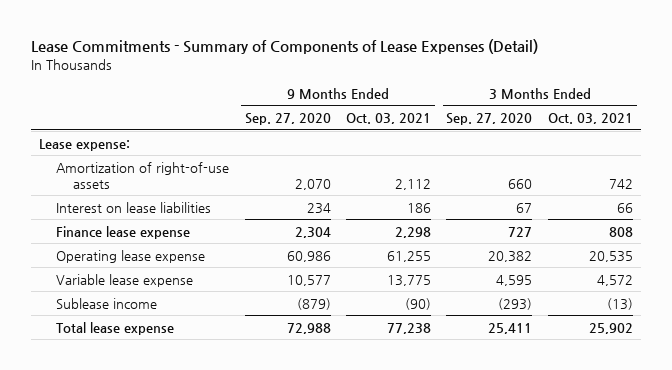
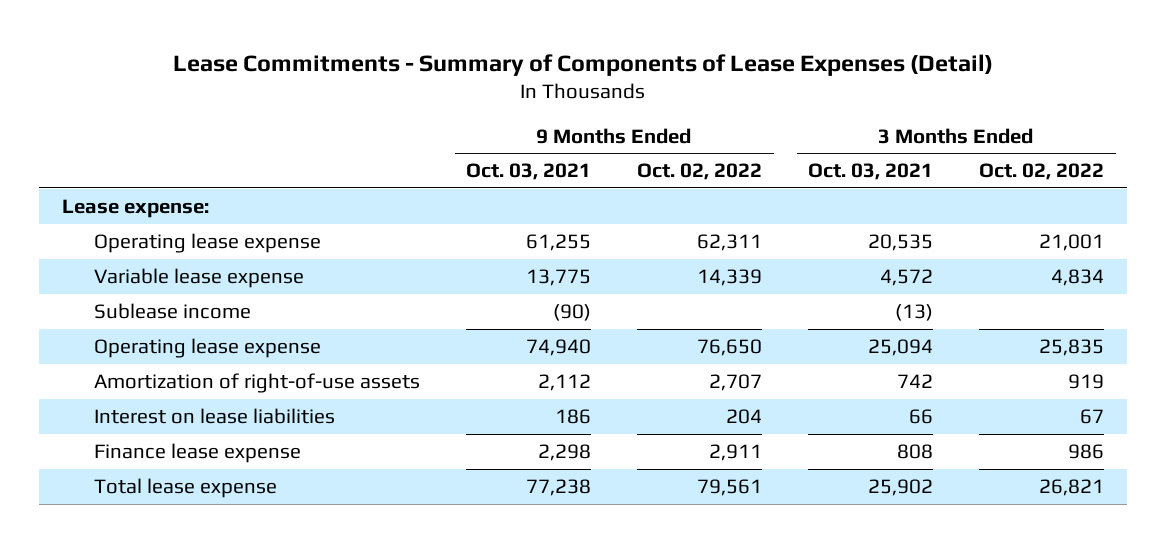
- | 9 Months Ended Sep. 27, 2020 | 9 Months Ended Oct. 03, 2021 | 3 Months Ended Sep. 27, 2020 | 3 Months Ended Oct. 03, 2021
+ | 9 Months Ended Oct. 03, 2021 | 9 Months Ended Oct. 02, 2022 | 3 Months Ended Oct. 03, 2021 | 3 Months Ended Oct. 02, 2022
+ Operating lease expense | 74,940 | 76,650 | 25,094 | 25,835
moved down: Amortization of right-of-use assets | 2,112 | 2,707 | 742 | 919
moved down: Interest on lease liabilities | 186 | 204 | 66 | 67
moved down: Finance lease expense | 2,298 | 2,911 | 808 | 986

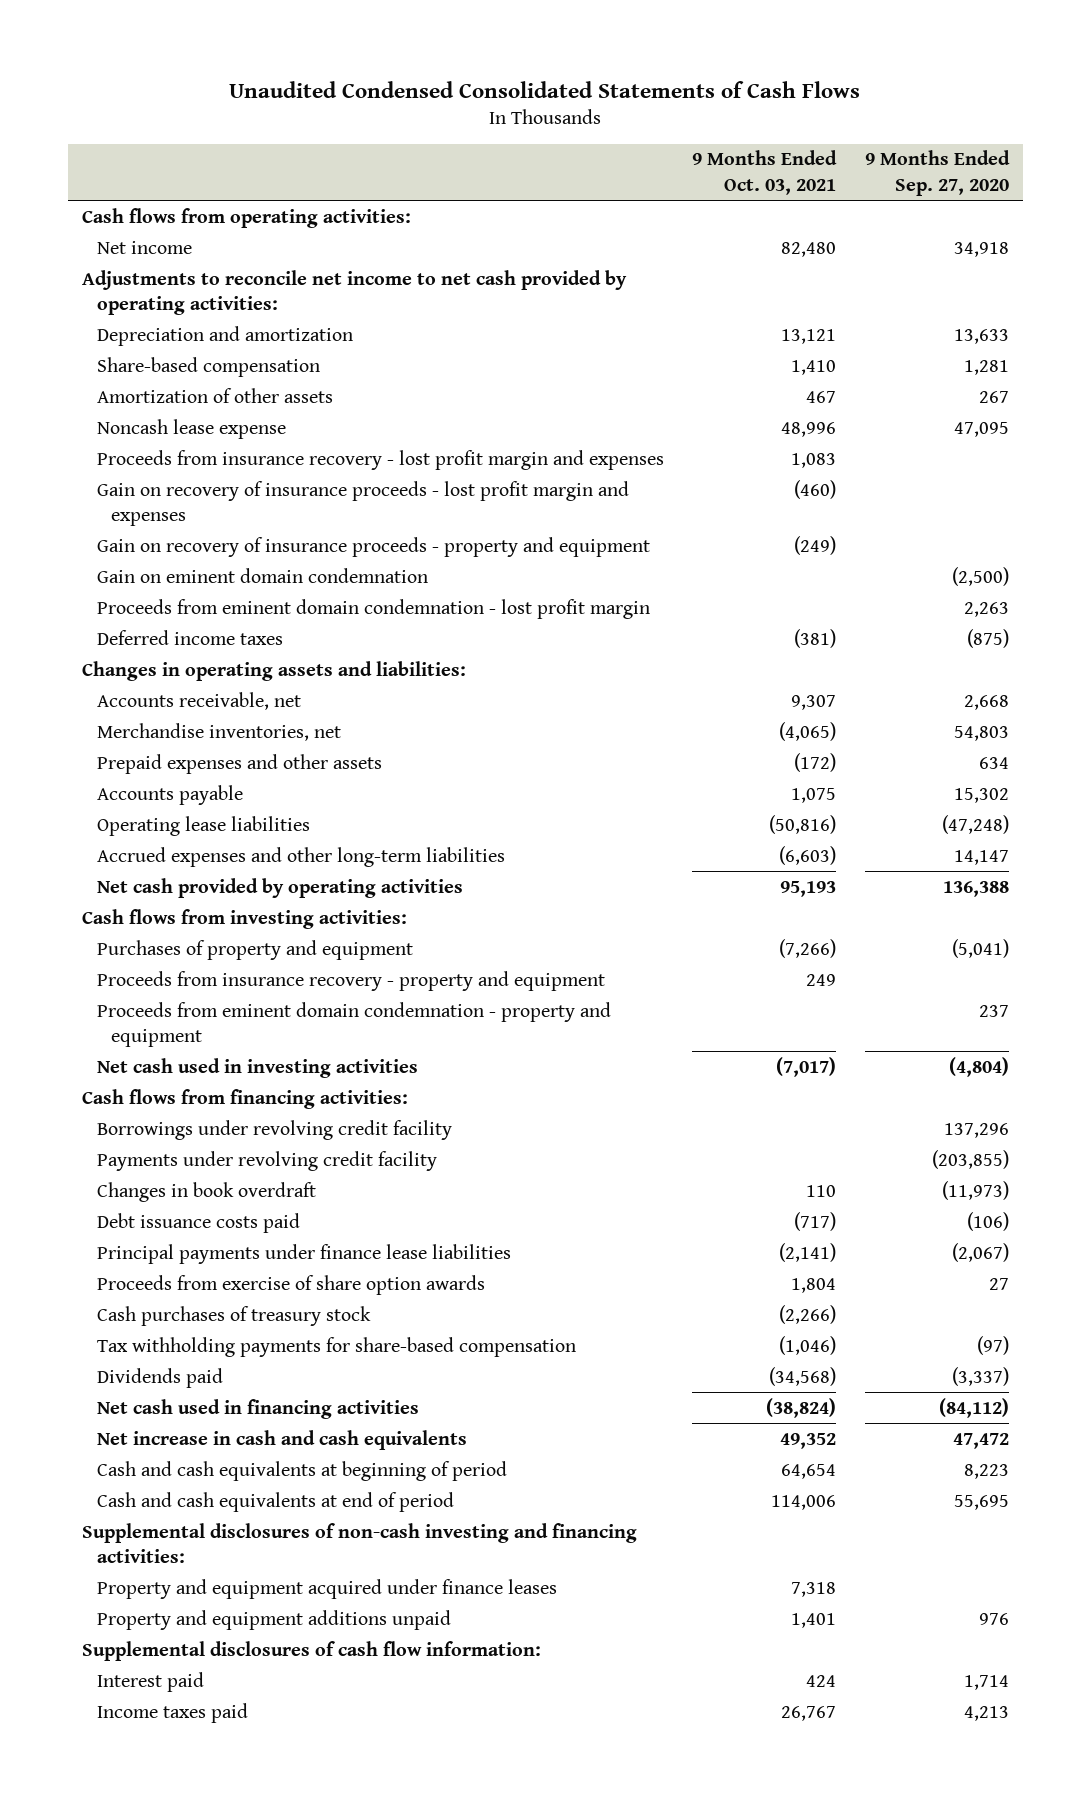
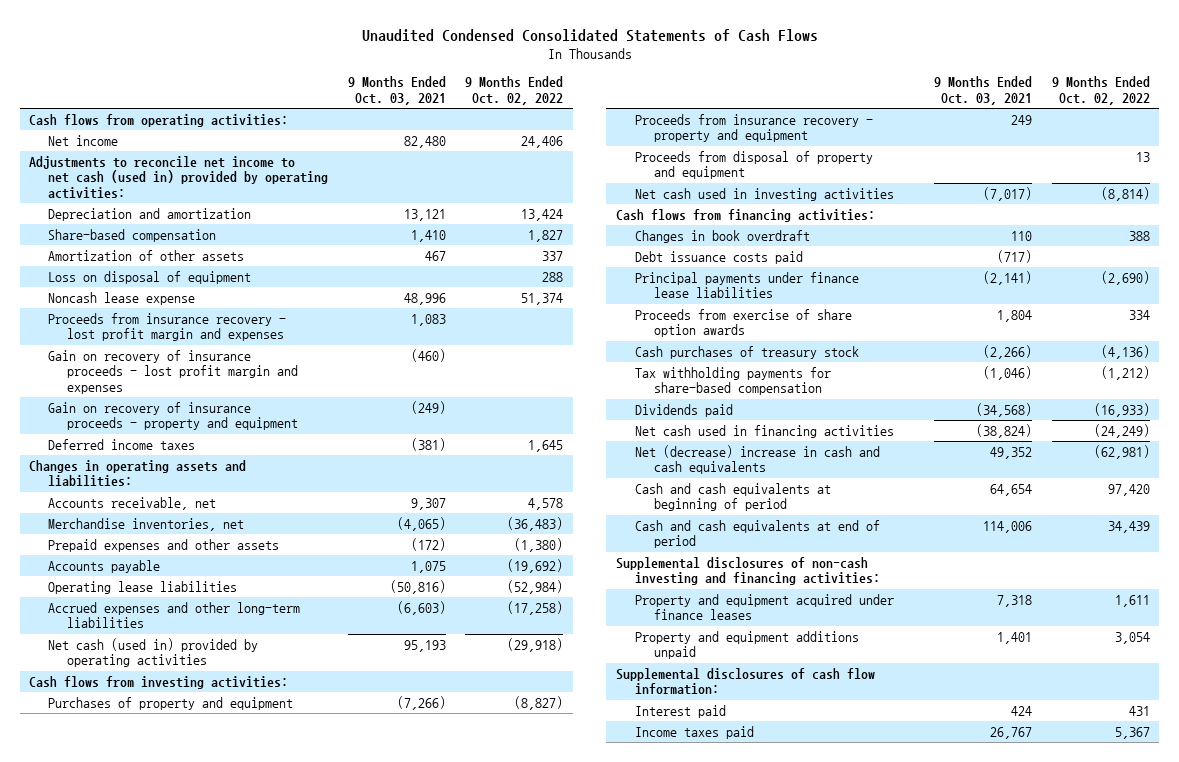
- | 9 Months Ended Oct. 03, 2021 | 9 Months Ended Sep. 27, 2020
+ | 9 Months Ended Oct. 03, 2021 | 9 Months Ended Oct. 02, 2022
- Adjustments to reconcile net income to net cash provided by operating activities:
+ Adjustments to reconcile net income to net cash (used in) provided by operating activities:
+ Loss on disposal of equipment | | 288
- Gain on eminent domain condemnation | | (2,500)
- Proceeds from eminent domain condemnation - lost profit margin | | 2,263
- Net cash provided by operating activities | 95,193 | 136,388
+ Net cash (used in) provided by operating activities | 95,193 | (29,918)
- Proceeds from eminent domain condemnation - property and equipment | | 237
+ Proceeds from disposal of property and equipment | | 13
- Borrowings under revolving credit facility | | 137,296
- Payments under revolving credit facility | | (203,855)
- Net increase in cash and cash equivalents | 49,352 | 47,472
+ Net (decrease) increase in cash and cash equivalents | 49,352 | (62,981)

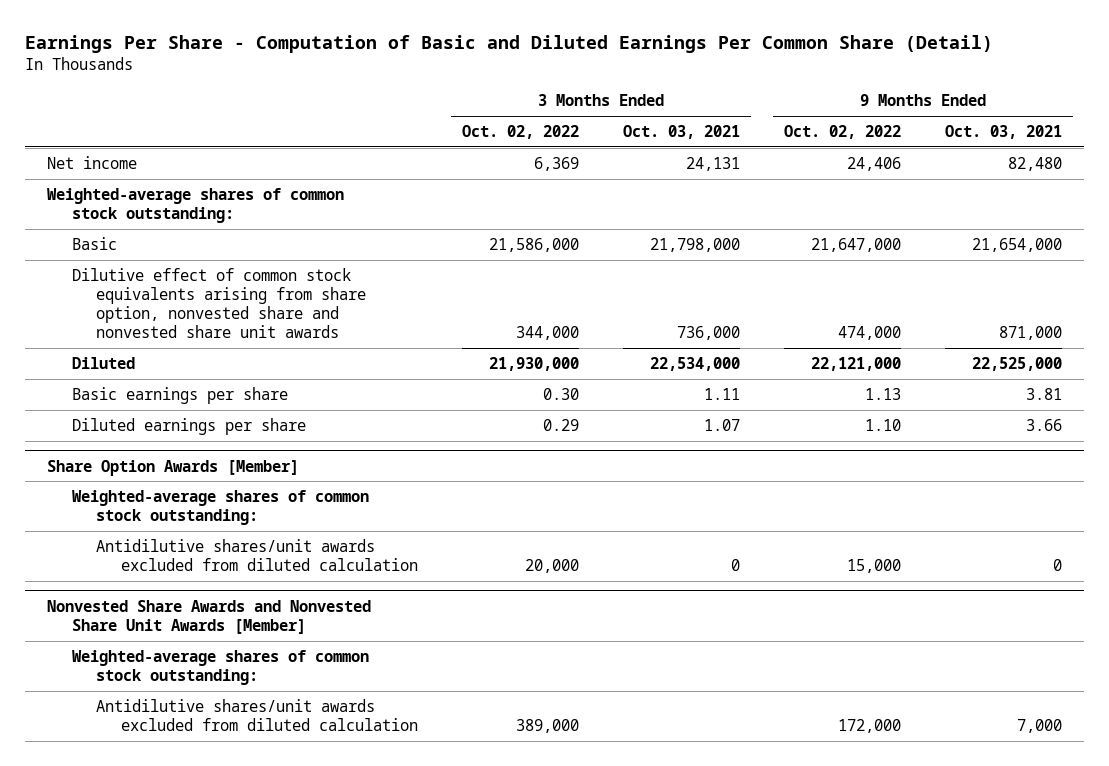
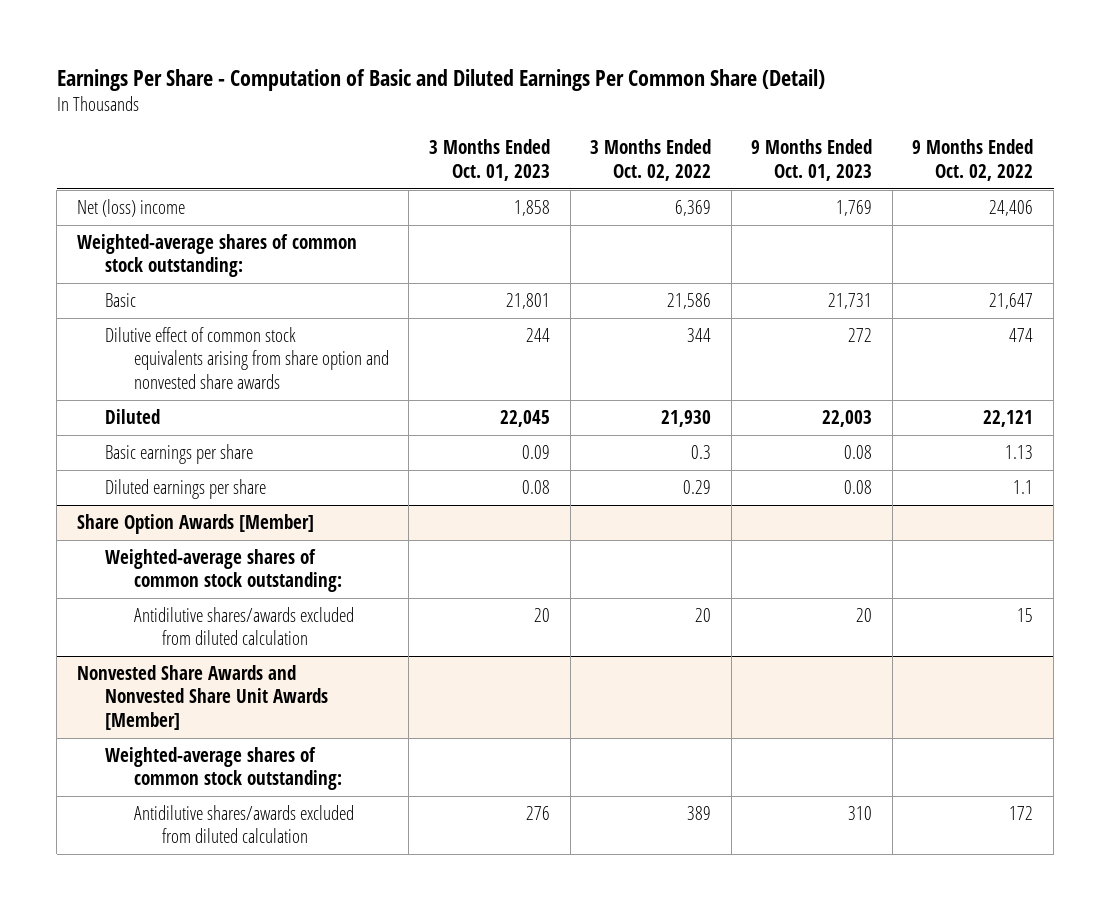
- | 3 Months Ended Oct. 02, 2022 | 3 Months Ended Oct. 03, 2021 | 9 Months Ended Oct. 02, 2022 | 9 Months Ended Oct. 03, 2021
+ | 3 Months Ended Oct. 01, 2023 | 3 Months Ended Oct. 02, 2022 | 9 Months Ended Oct. 01, 2023 | 9 Months Ended Oct. 02, 2022
- Net income | 6,369 | 24,131 | 24,406 | 82,480
+ Net (loss) income | 1,858 | 6,369 | 1,769 | 24,406
- Basic | 21,586,000 | 21,798,000 | 21,647,000 | 21,654,000
- Dilutive effect of common stock equivalents arising from share option, nonvested share and nonvested share unit awards | 344,000 | 736,000 | 474,000 | 871,000
- Diluted | 21,930,000 | 22,534,000 | 22,121,000 | 22,525,000
- Basic earnings per share | 0.30 | 1.11 | 1.13 | 3.81
- Diluted earnings per share | 0.29 | 1.07 | 1.10 | 3.66
+ Basic | 21,801 | 21,586 | 21,731 | 21,647
+ Dilutive effect of common stock equivalents arising from share option and nonvested share awards | 244 | 344 | 272 | 474
+ Diluted | 22,045 | 21,930 | 22,003 | 22,121
+ Basic earnings per share | 0.09 | 0.3 | 0.08 | 1.13
+ Diluted earnings per share | 0.08 | 0.29 | 0.08 | 1.1
@ Share Option Awards [Member]
- Antidilutive shares/unit awards excluded from diluted calculation | 20,000 | 0 | 15,000 | 0
+ Antidilutive shares/awards excluded from diluted calculation | 20 | 20 | 20 | 15
@ Nonvested Share Awards and Nonvested Share Unit Awards [Member]
- Antidilutive shares/unit awards excluded from diluted calculation | 389,000 | | 172,000 | 7,000
+ Antidilutive shares/awards excluded from diluted calculation | 276 | 389 | 310 | 172

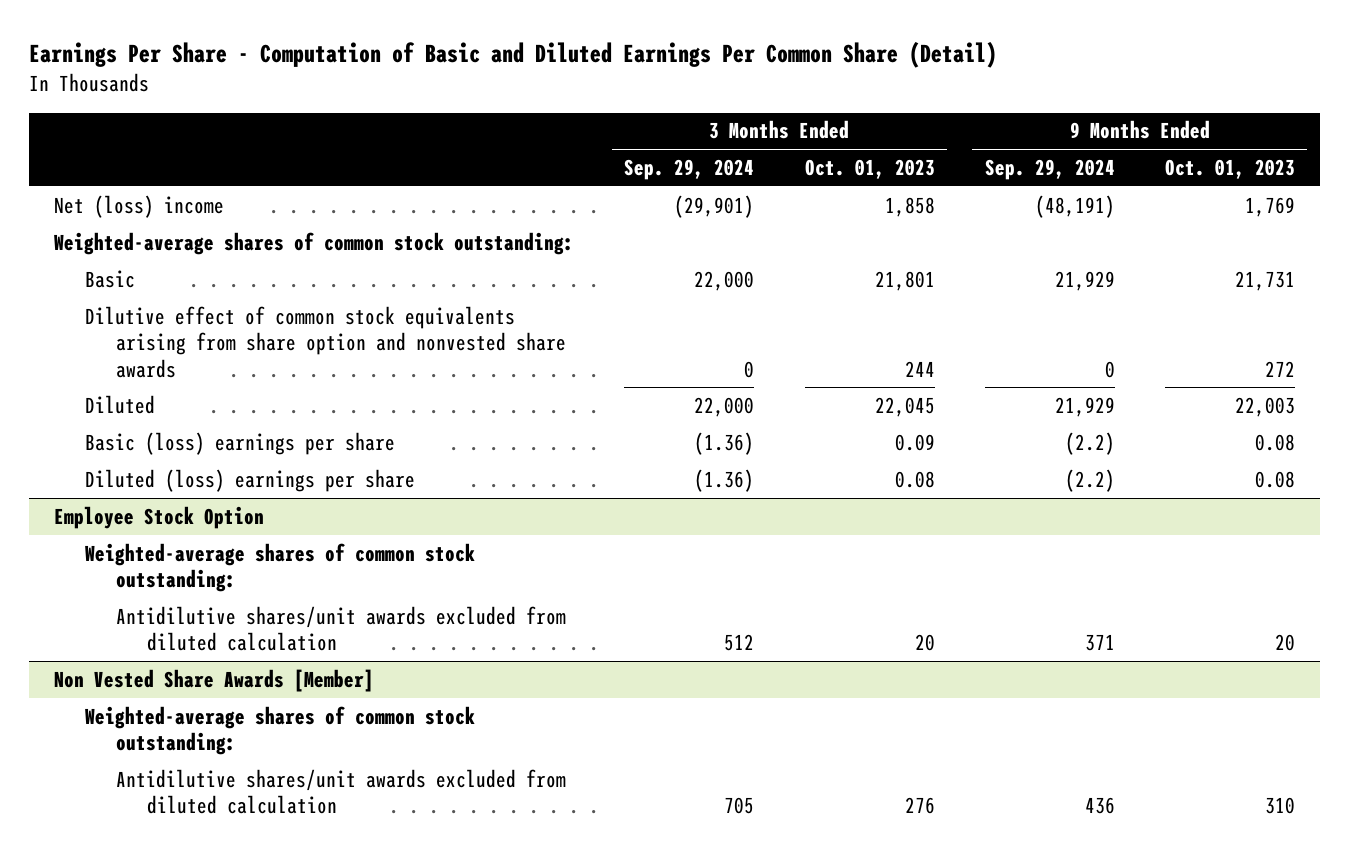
- | 3 Months Ended Oct. 01, 2023 | 3 Months Ended Oct. 02, 2022 | 9 Months Ended Oct. 01, 2023 | 9 Months Ended Oct. 02, 2022
+ | 3 Months Ended Sep. 29, 2024 | 3 Months Ended Oct. 01, 2023 | 9 Months Ended Sep. 29, 2024 | 9 Months Ended Oct. 01, 2023
- Basic earnings per share | 0.09 | 0.3 | 0.08 | 1.13
- Diluted earnings per share | 0.08 | 0.29 | 0.08 | 1.1
- Share Option Awards [Member]
+ Basic (loss) earnings per share | (1.36) | 0.09 | (2.2) | 0.08
+ Diluted (loss) earnings per share | (1.36) | 0.08 | (2.2) | 0.08
+ Employee Stock Option
- Antidilutive shares/awards excluded from diluted calculation | 20 | 20 | 20 | 15
- Nonvested Share Awards and Nonvested Share Unit Awards [Member]
+ Antidilutive shares/unit awards excluded from diluted calculation | 512 | 20 | 371 | 20
+ Non Vested Share Awards [Member]
- Antidilutive shares/awards excluded from diluted calculation | 276 | 389 | 310 | 172
+ Antidilutive shares/unit awards excluded from diluted calculation | 705 | 276 | 436 | 310

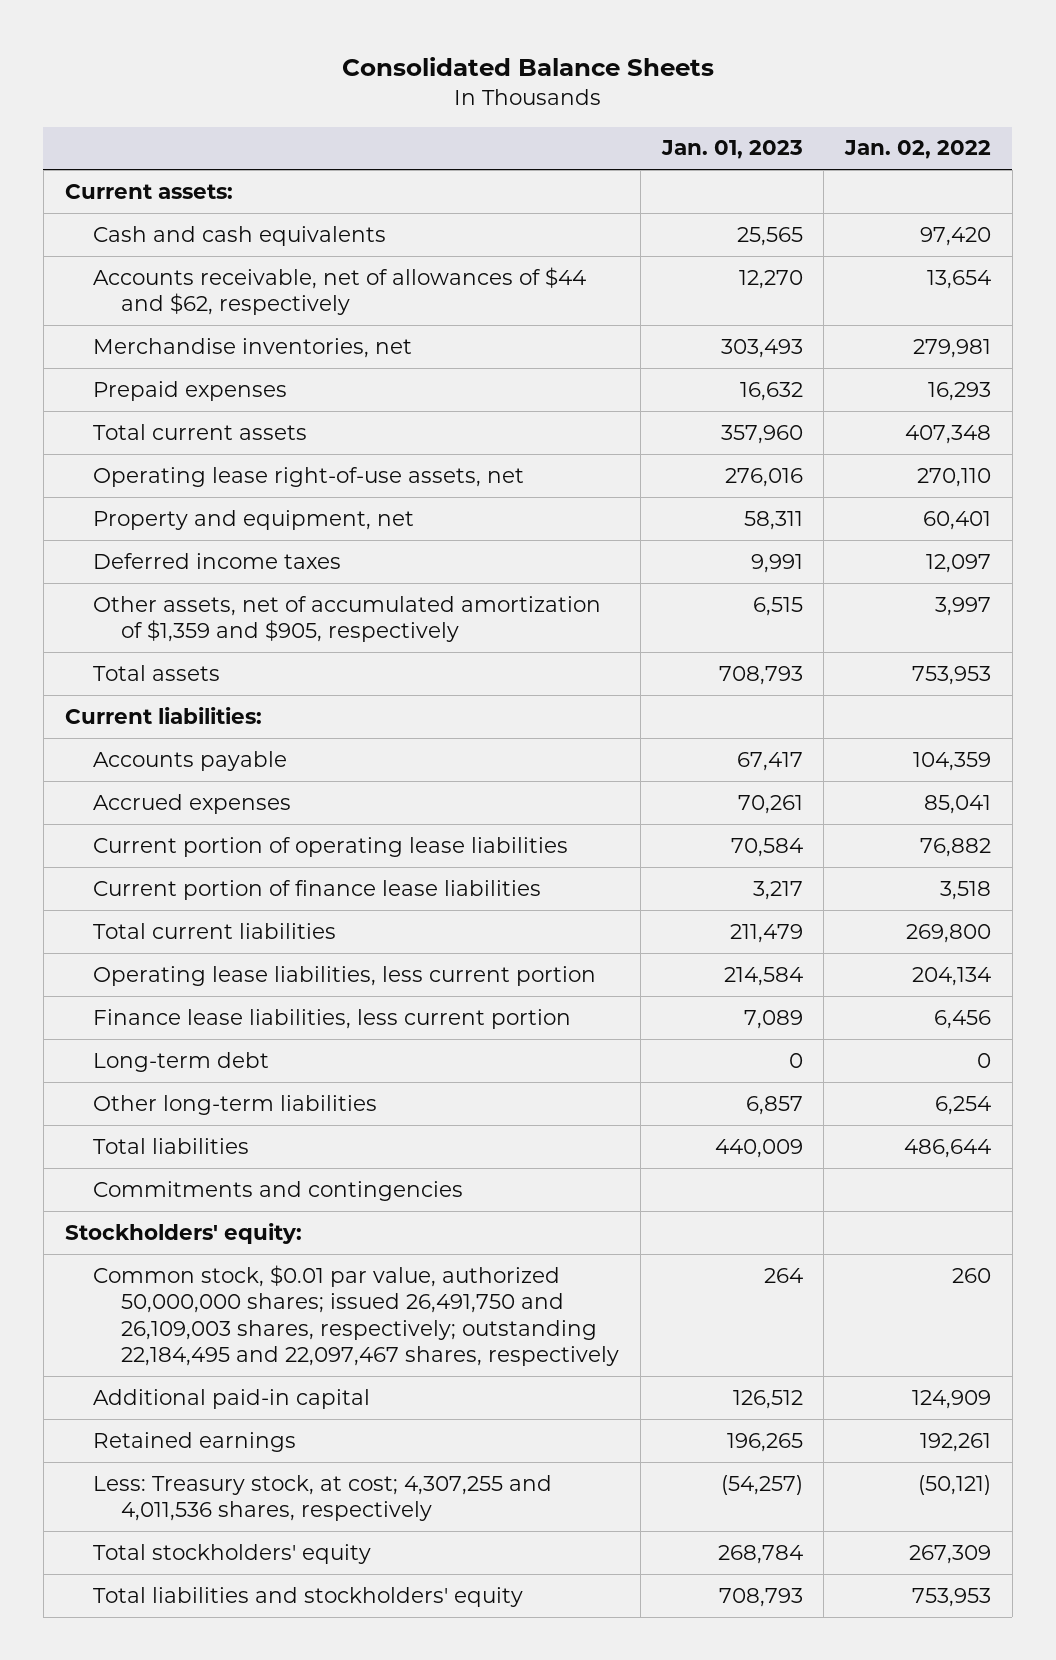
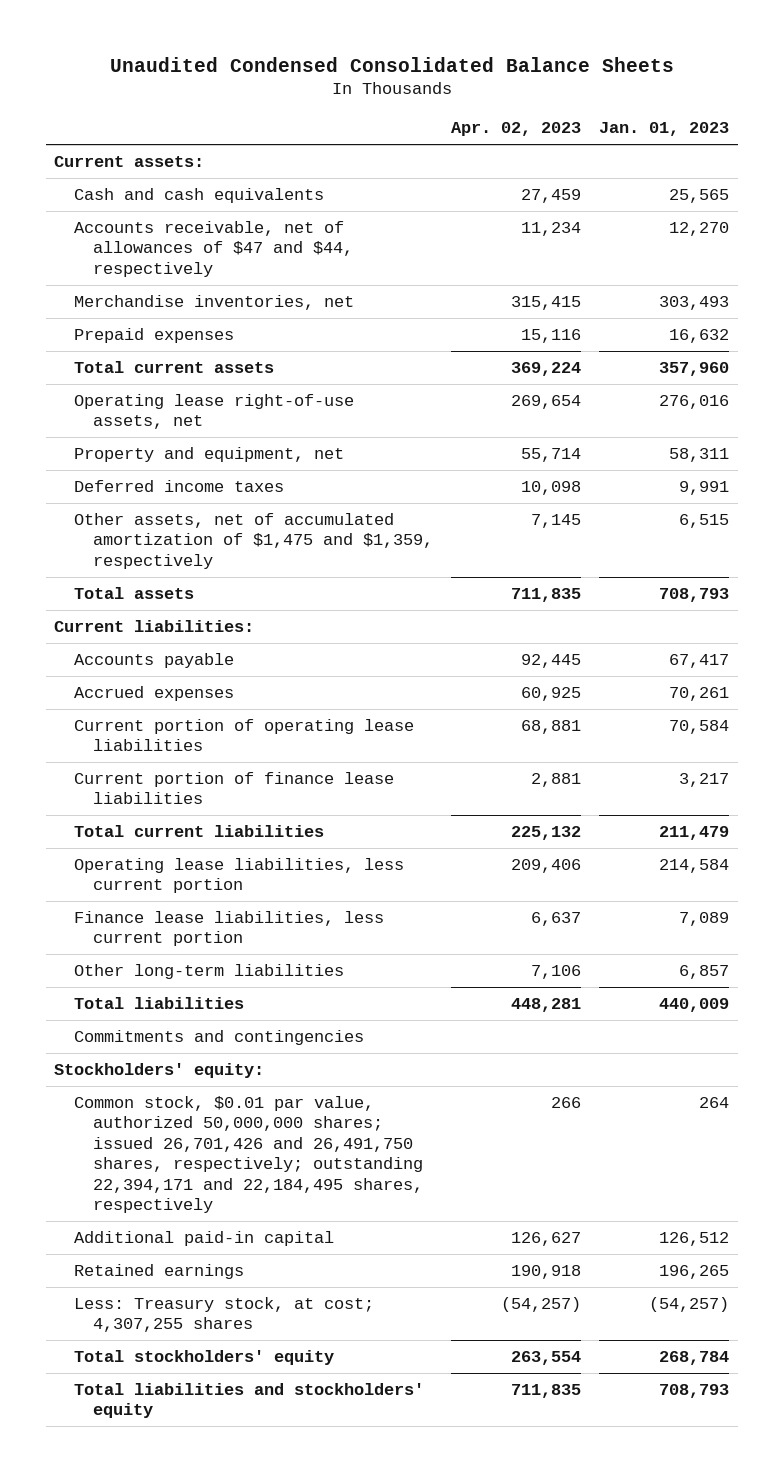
- Consolidated Balance Sheets
+ Unaudited Condensed Consolidated Balance Sheets
- | Jan. 01, 2023 | Jan. 02, 2022
+ | Apr. 02, 2023 | Jan. 01, 2023
- Accounts receivable, net of allowances of $44 and $62, respectively | 12,270 | 13,654
+ Accounts receivable, net of allowances of $47 and $44, respectively | 11,234 | 12,270
- Other assets, net of accumulated amortization of $1,359 and $905, respectively | 6,515 | 3,997
+ Other assets, net of accumulated amortization of $1,475 and $1,359, respectively | 7,145 | 6,515
- Long-term debt | 0 | 0
- Common stock, $0.01 par value, authorized 50,000,000 shares; issued 26,491,750 and 26,109,003 shares, respectively; outstanding 22,184,495 and 22,097,467 shares, respectively | 264 | 260
+ Common stock, $0.01 par value, authorized 50,000,000 shares; issued 26,701,426 and 26,491,750 shares, respectively; outstanding 22,394,171 and 22,184,495 shares, respectively | 266 | 264
- Less: Treasury stock, at cost; 4,307,255 and 4,011,536 shares, respectively | (54,257) | (50,121)
+ Less: Treasury stock, at cost; 4,307,255 shares | (54,257) | (54,257)

